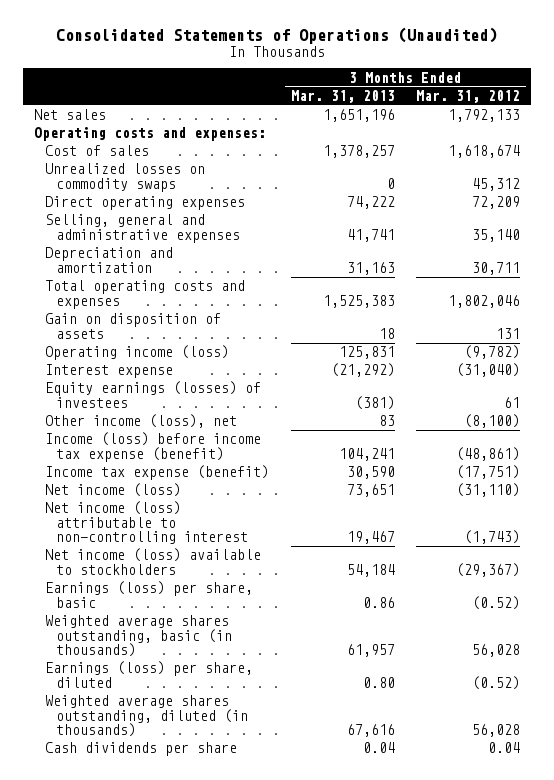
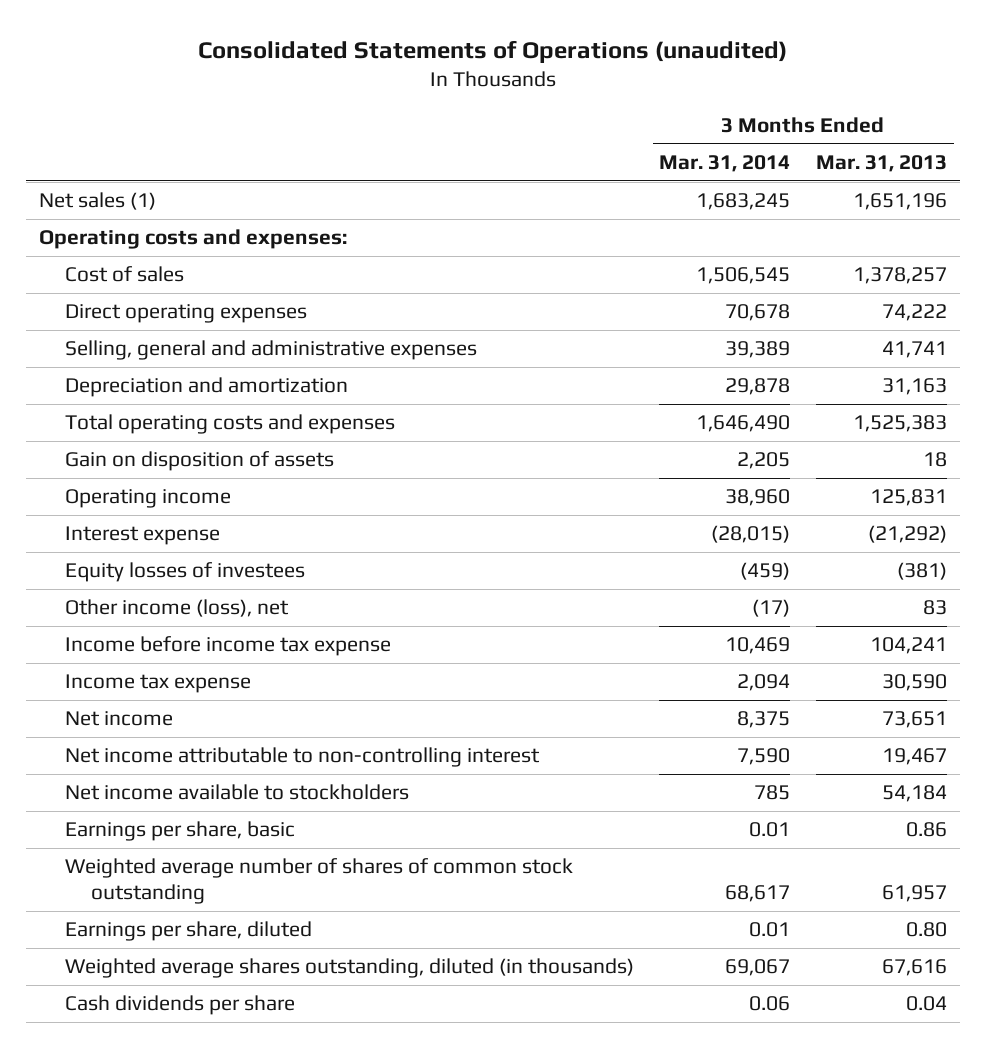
- Consolidated Statements of Operations (Unaudited)
+ Consolidated Statements of Operations (unaudited)
- | 3 Months Ended Mar. 31, 2013 | 3 Months Ended Mar. 31, 2012
+ | 3 Months Ended Mar. 31, 2014 | 3 Months Ended Mar. 31, 2013
- Net sales | 1,651,196 | 1,792,133
+ Net sales (1) | 1,683,245 | 1,651,196
- Unrealized losses on commodity swaps | 0 | 45,312
- Operating income (loss) | 125,831 | (9,782)
+ Operating income | 38,960 | 125,831
- Equity earnings (losses) of investees | (381) | 61
+ Equity losses of investees | (459) | (381)
- Income (loss) before income tax expense (benefit) | 104,241 | (48,861)
- Income tax expense (benefit) | 30,590 | (17,751)
- Net income (loss) | 73,651 | (31,110)
- Net income (loss) attributable to non-controlling interest | 19,467 | (1,743)
- Net income (loss) available to stockholders | 54,184 | (29,367)
- Earnings (loss) per share, basic | 0.86 | (0.52)
- Weighted average shares outstanding, basic (in thousands) | 61,957 | 56,028
- Earnings (loss) per share, diluted | 0.80 | (0.52)
+ Income before income tax expense | 10,469 | 104,241
+ Income tax expense | 2,094 | 30,590
+ Net income | 8,375 | 73,651
+ Net income attributable to non-controlling interest | 7,590 | 19,467
+ Net income available to stockholders | 785 | 54,184
+ Earnings per share, basic | 0.01 | 0.86
+ Weighted average number of shares of common stock outstanding | 68,617 | 61,957
+ Earnings per share, diluted | 0.01 | 0.80

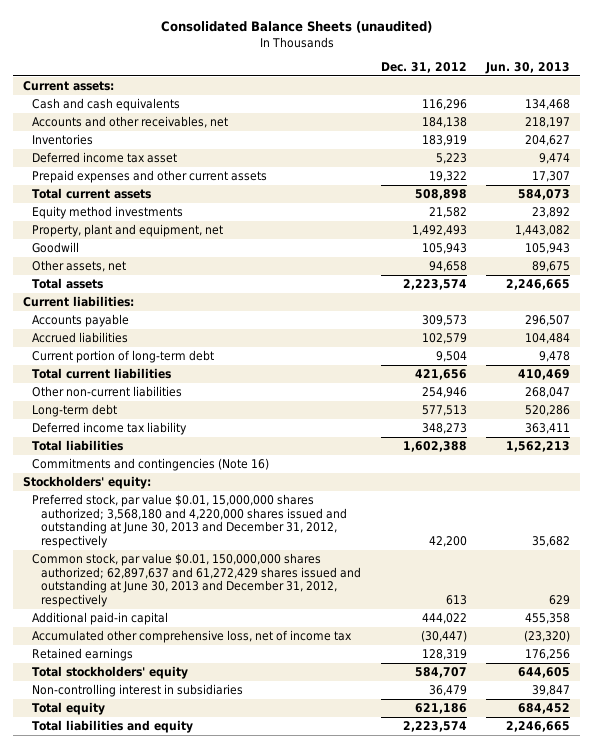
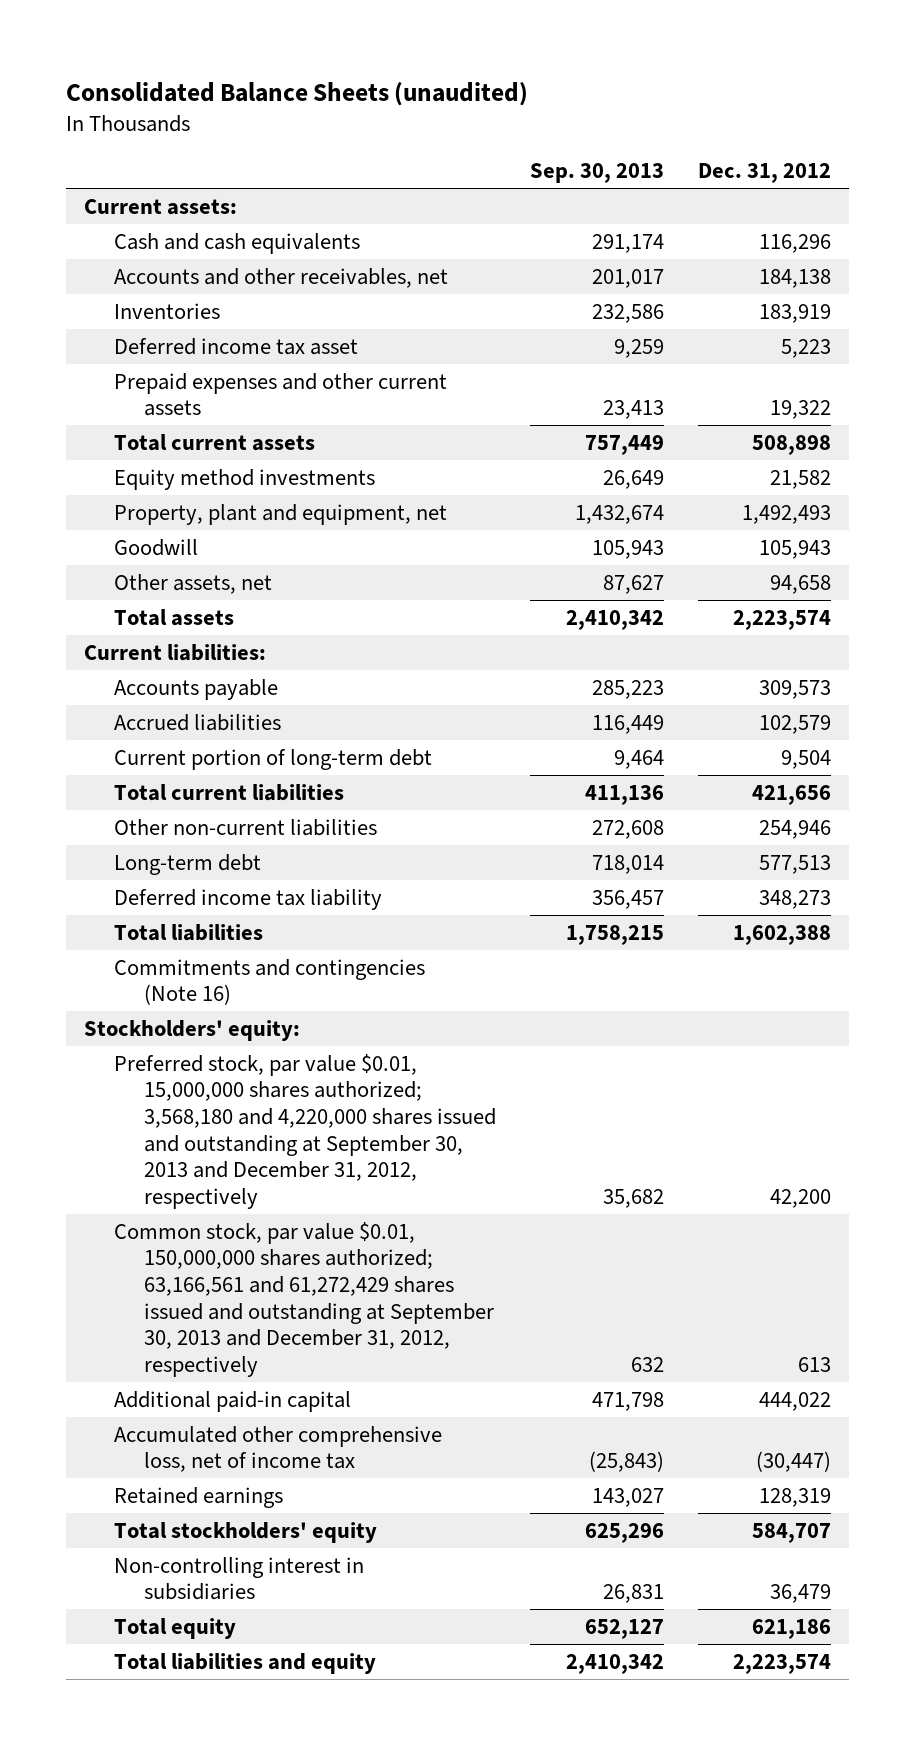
- | Dec. 31, 2012 | Jun. 30, 2013
+ | Sep. 30, 2013 | Dec. 31, 2012
- Preferred stock, par value $0.01, 15,000,000 shares authorized; 3,568,180 and 4,220,000 shares issued and outstanding at June 30, 2013 and December 31, 2012, respectively | 42,200 | 35,682
- Common stock, par value $0.01, 150,000,000 shares authorized; 62,897,637 and 61,272,429 shares issued and outstanding at June 30, 2013 and December 31, 2012, respectively | 613 | 629
+ Preferred stock, par value $0.01, 15,000,000 shares authorized; 3,568,180 and 4,220,000 shares issued and outstanding at September 30, 2013 and December 31, 2012, respectively | 35,682 | 42,200
+ Common stock, par value $0.01, 150,000,000 shares authorized; 63,166,561 and 61,272,429 shares issued and outstanding at September 30, 2013 and December 31, 2012, respectively | 632 | 613

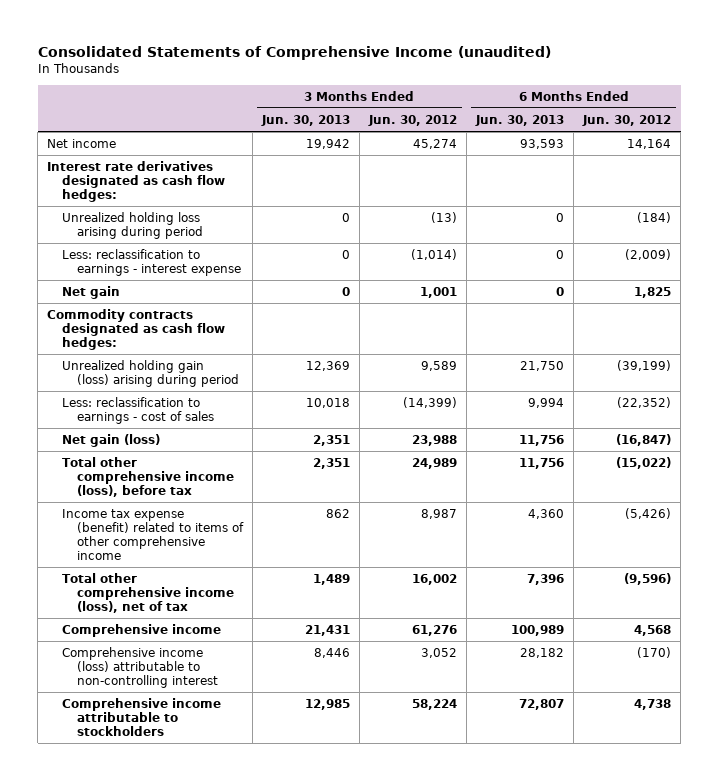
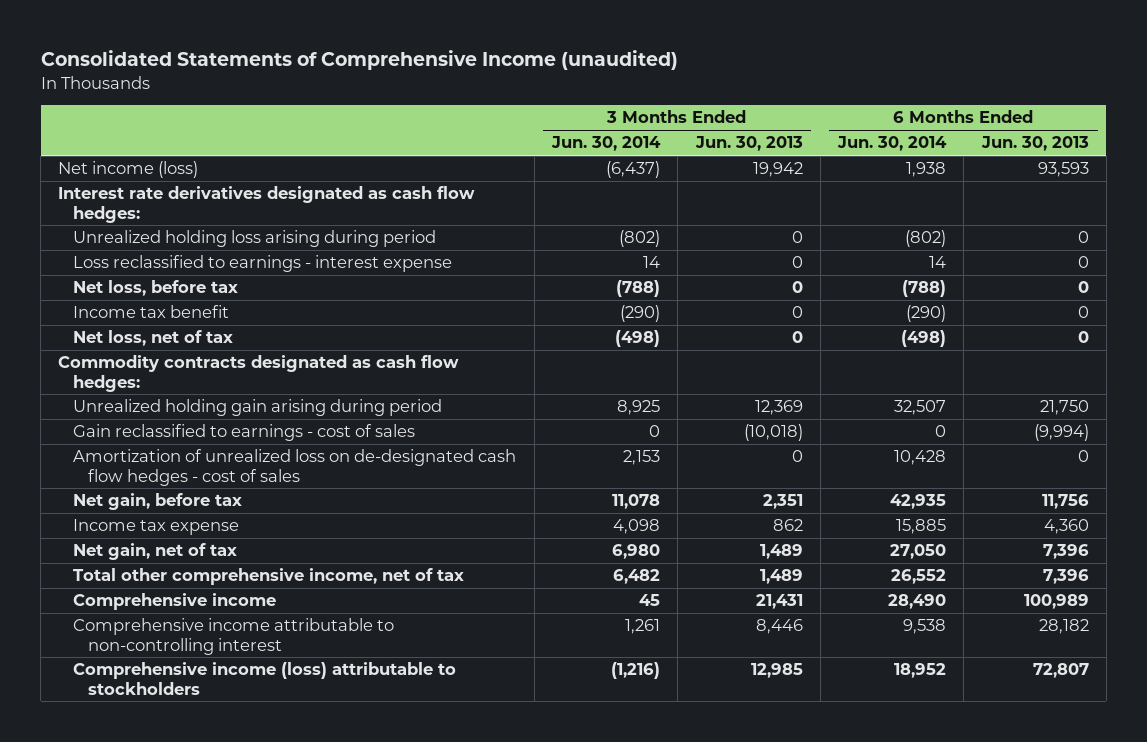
- | 3 Months Ended Jun. 30, 2013 | 3 Months Ended Jun. 30, 2012 | 6 Months Ended Jun. 30, 2013 | 6 Months Ended Jun. 30, 2012
+ | 3 Months Ended Jun. 30, 2014 | 3 Months Ended Jun. 30, 2013 | 6 Months Ended Jun. 30, 2014 | 6 Months Ended Jun. 30, 2013
- Net income | 19,942 | 45,274 | 93,593 | 14,164
+ Net income (loss) | (6,437) | 19,942 | 1,938 | 93,593
- Less: reclassification to earnings - interest expense | 0 | (1,014) | 0 | (2,009)
- Net gain | 0 | 1,001 | 0 | 1,825
+ Loss reclassified to earnings - interest expense | 14 | 0 | 14 | 0
+ Net loss, before tax | (788) | 0 | (788) | 0
+ Income tax benefit | (290) | 0 | (290) | 0
+ Net loss, net of tax | (498) | 0 | (498) | 0
- Unrealized holding gain (loss) arising during period | 12,369 | 9,589 | 21,750 | (39,199)
- Less: reclassification to earnings - cost of sales | 10,018 | (14,399) | 9,994 | (22,352)
- Net gain (loss) | 2,351 | 23,988 | 11,756 | (16,847)
- Total other comprehensive income (loss), before tax | 2,351 | 24,989 | 11,756 | (15,022)
- Income tax expense (benefit) related to items of other comprehensive income | 862 | 8,987 | 4,360 | (5,426)
- Total other comprehensive income (loss), net of tax | 1,489 | 16,002 | 7,396 | (9,596)
+ Unrealized holding gain arising during period | 8,925 | 12,369 | 32,507 | 21,750
+ Gain reclassified to earnings - cost of sales | 0 | (10,018) | 0 | (9,994)
+ Amortization of unrealized loss on de-designated cash flow hedges - cost of sales | 2,153 | 0 | 10,428 | 0
+ Net gain, before tax | 11,078 | 2,351 | 42,935 | 11,756
+ Income tax expense | 4,098 | 862 | 15,885 | 4,360
+ Net gain, net of tax | 6,980 | 1,489 | 27,050 | 7,396
+ Total other comprehensive income, net of tax | 6,482 | 1,489 | 26,552 | 7,396
- Comprehensive income (loss) attributable to non-controlling interest | 8,446 | 3,052 | 28,182 | (170)
- Comprehensive income attributable to stockholders | 12,985 | 58,224 | 72,807 | 4,738
+ Comprehensive income attributable to non-controlling interest | 1,261 | 8,446 | 9,538 | 28,182
+ Comprehensive income (loss) attributable to stockholders | (1,216) | 12,985 | 18,952 | 72,807

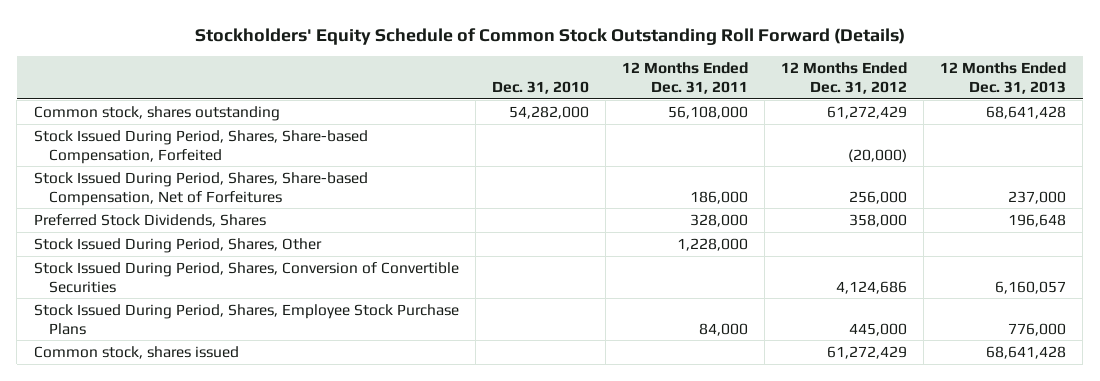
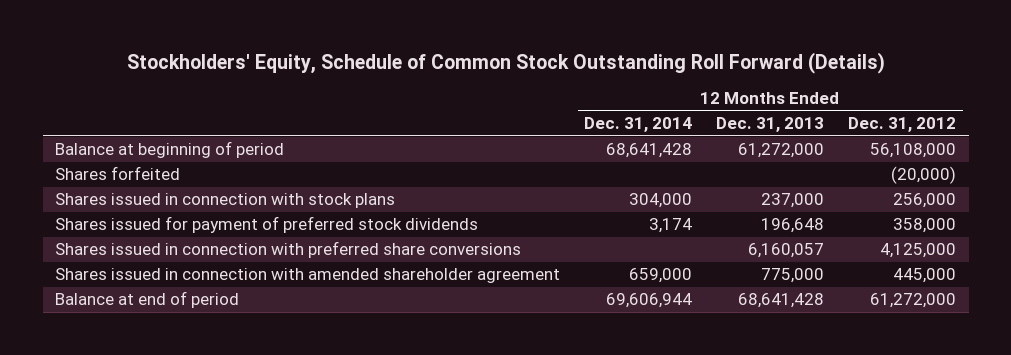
- Stockholders' Equity Schedule of Common Stock Outstanding Roll Forward (Details)
+ Stockholders' Equity, Schedule of Common Stock Outstanding Roll Forward (Details)
- | Dec. 31, 2010 | 12 Months Ended Dec. 31, 2011 | 12 Months Ended Dec. 31, 2012 | 12 Months Ended Dec. 31, 2013
+ | 12 Months Ended Dec. 31, 2014 | 12 Months Ended Dec. 31, 2013 | 12 Months Ended Dec. 31, 2012
- Common stock, shares outstanding | 54,282,000 | 56,108,000 | 61,272,429 | 68,641,428
- Stock Issued During Period, Shares, Share-based Compensation, Forfeited | | | (20,000) |
- Stock Issued During Period, Shares, Share-based Compensation, Net of Forfeitures | | 186,000 | 256,000 | 237,000
- Preferred Stock Dividends, Shares | | 328,000 | 358,000 | 196,648
- Stock Issued During Period, Shares, Other | | 1,228,000 | |
- Stock Issued During Period, Shares, Conversion of Convertible Securities | | | 4,124,686 | 6,160,057
- Stock Issued During Period, Shares, Employee Stock Purchase Plans | | 84,000 | 445,000 | 776,000
- Common stock, shares issued | | | 61,272,429 | 68,641,428
+ Balance at beginning of period | 68,641,428 | 61,272,000 | 56,108,000
+ Shares forfeited | | | (20,000)
+ Shares issued in connection with stock plans | 304,000 | 237,000 | 256,000
+ Shares issued for payment of preferred stock dividends | 3,174 | 196,648 | 358,000
+ Shares issued in connection with preferred share conversions | | 6,160,057 | 4,125,000
+ Shares issued in connection with amended shareholder agreement | 659,000 | 775,000 | 445,000
+ Balance at end of period | 69,606,944 | 68,641,428 | 61,272,000

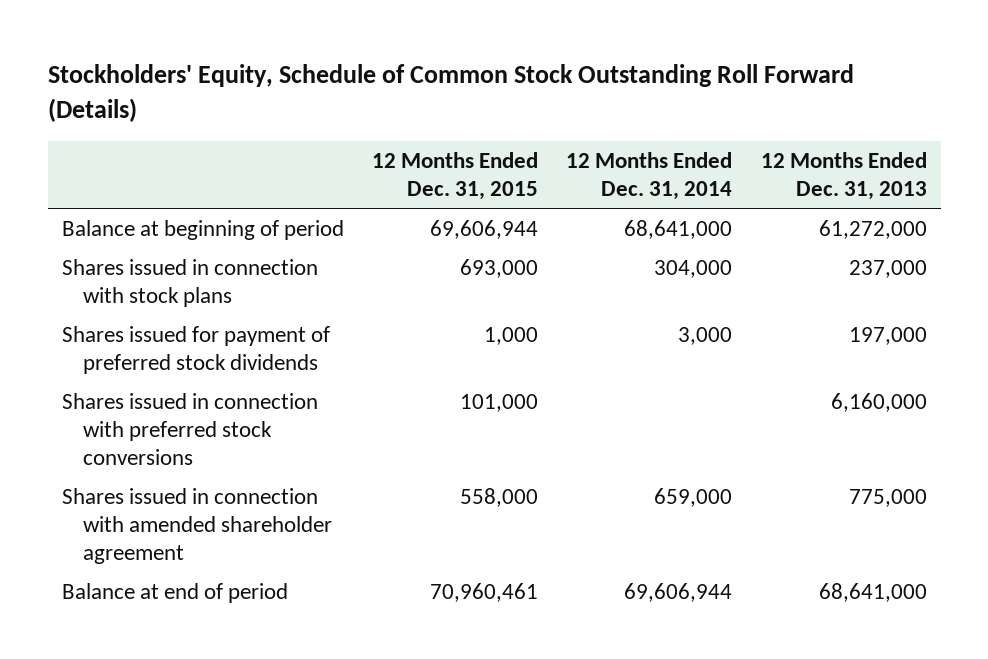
- | 12 Months Ended Dec. 31, 2014 | 12 Months Ended Dec. 31, 2013 | 12 Months Ended Dec. 31, 2012
+ | 12 Months Ended Dec. 31, 2015 | 12 Months Ended Dec. 31, 2014 | 12 Months Ended Dec. 31, 2013
- Balance at beginning of period | 68,641,428 | 61,272,000 | 56,108,000
- Shares forfeited | | | (20,000)
+ Balance at beginning of period | 69,606,944 | 68,641,000 | 61,272,000
- Shares issued for payment of preferred stock dividends | 3,174 | 196,648 | 358,000
- Shares issued in connection with preferred share conversions | | 6,160,057 | 4,125,000
+ Shares issued for payment of preferred stock dividends | 1,000 | 3,000 | 197,000
+ Shares issued in connection with preferred stock conversions | 101,000 | | 6,160,000
- Balance at end of period | 69,606,944 | 68,641,428 | 61,272,000
+ Balance at end of period | 70,960,461 | 69,606,944 | 68,641,000

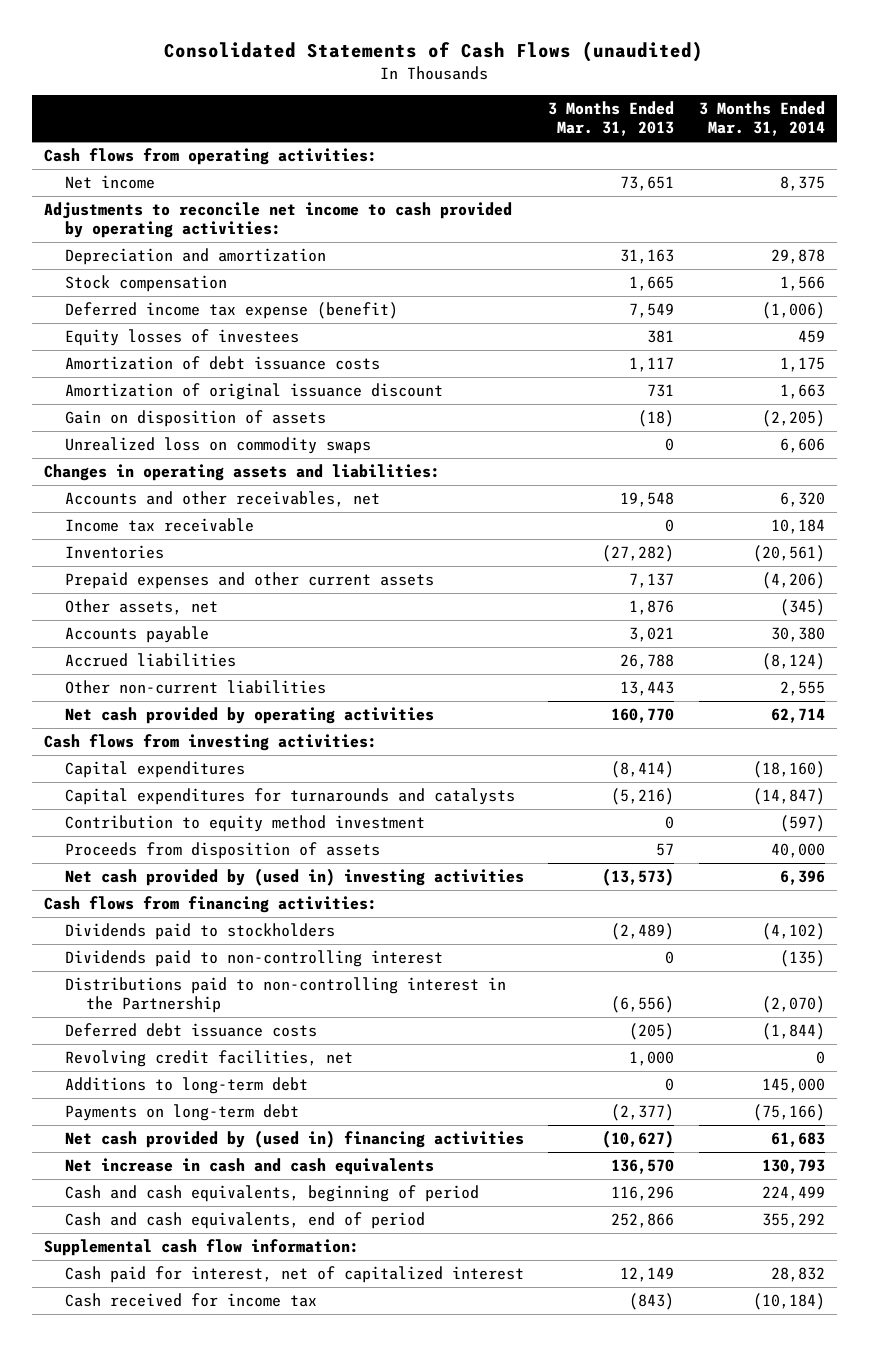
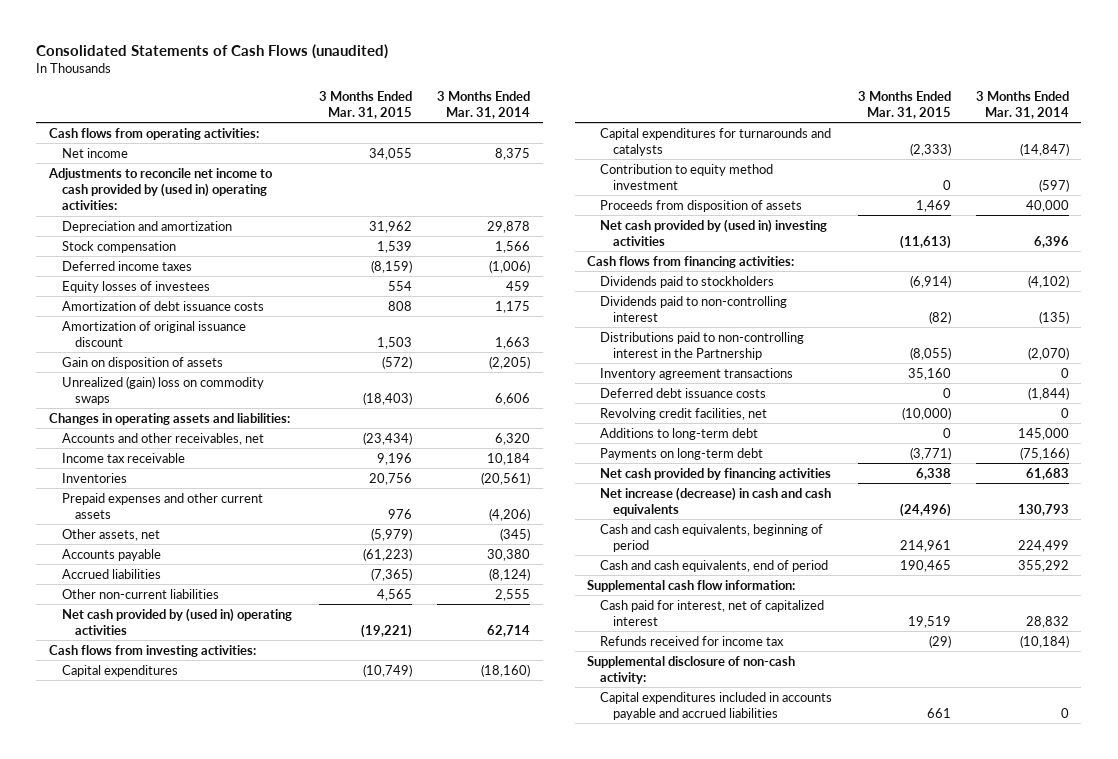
- | 3 Months Ended Mar. 31, 2013 | 3 Months Ended Mar. 31, 2014
+ | 3 Months Ended Mar. 31, 2015 | 3 Months Ended Mar. 31, 2014
- Adjustments to reconcile net income to cash provided by operating activities:
+ Adjustments to reconcile net income to cash provided by (used in) operating activities:
- Deferred income tax expense (benefit) | 7,549 | (1,006)
+ Deferred income taxes | (8,159) | (1,006)
- Unrealized loss on commodity swaps | 0 | 6,606
+ Unrealized (gain) loss on commodity swaps | (18,403) | 6,606
- Net cash provided by operating activities | 160,770 | 62,714
+ Net cash provided by (used in) operating activities | (19,221) | 62,714
+ Inventory agreement transactions | 35,160 | 0
- Net cash provided by (used in) financing activities | (10,627) | 61,683
- Net increase in cash and cash equivalents | 136,570 | 130,793
+ Net cash provided by financing activities | 6,338 | 61,683
+ Net increase (decrease) in cash and cash equivalents | (24,496) | 130,793
- Cash received for income tax | (843) | (10,184)
+ Refunds received for income tax | (29) | (10,184)
+ Supplemental disclosure of non-cash activity:
+ Capital expenditures included in accounts payable and accrued liabilities | 661 | 0

